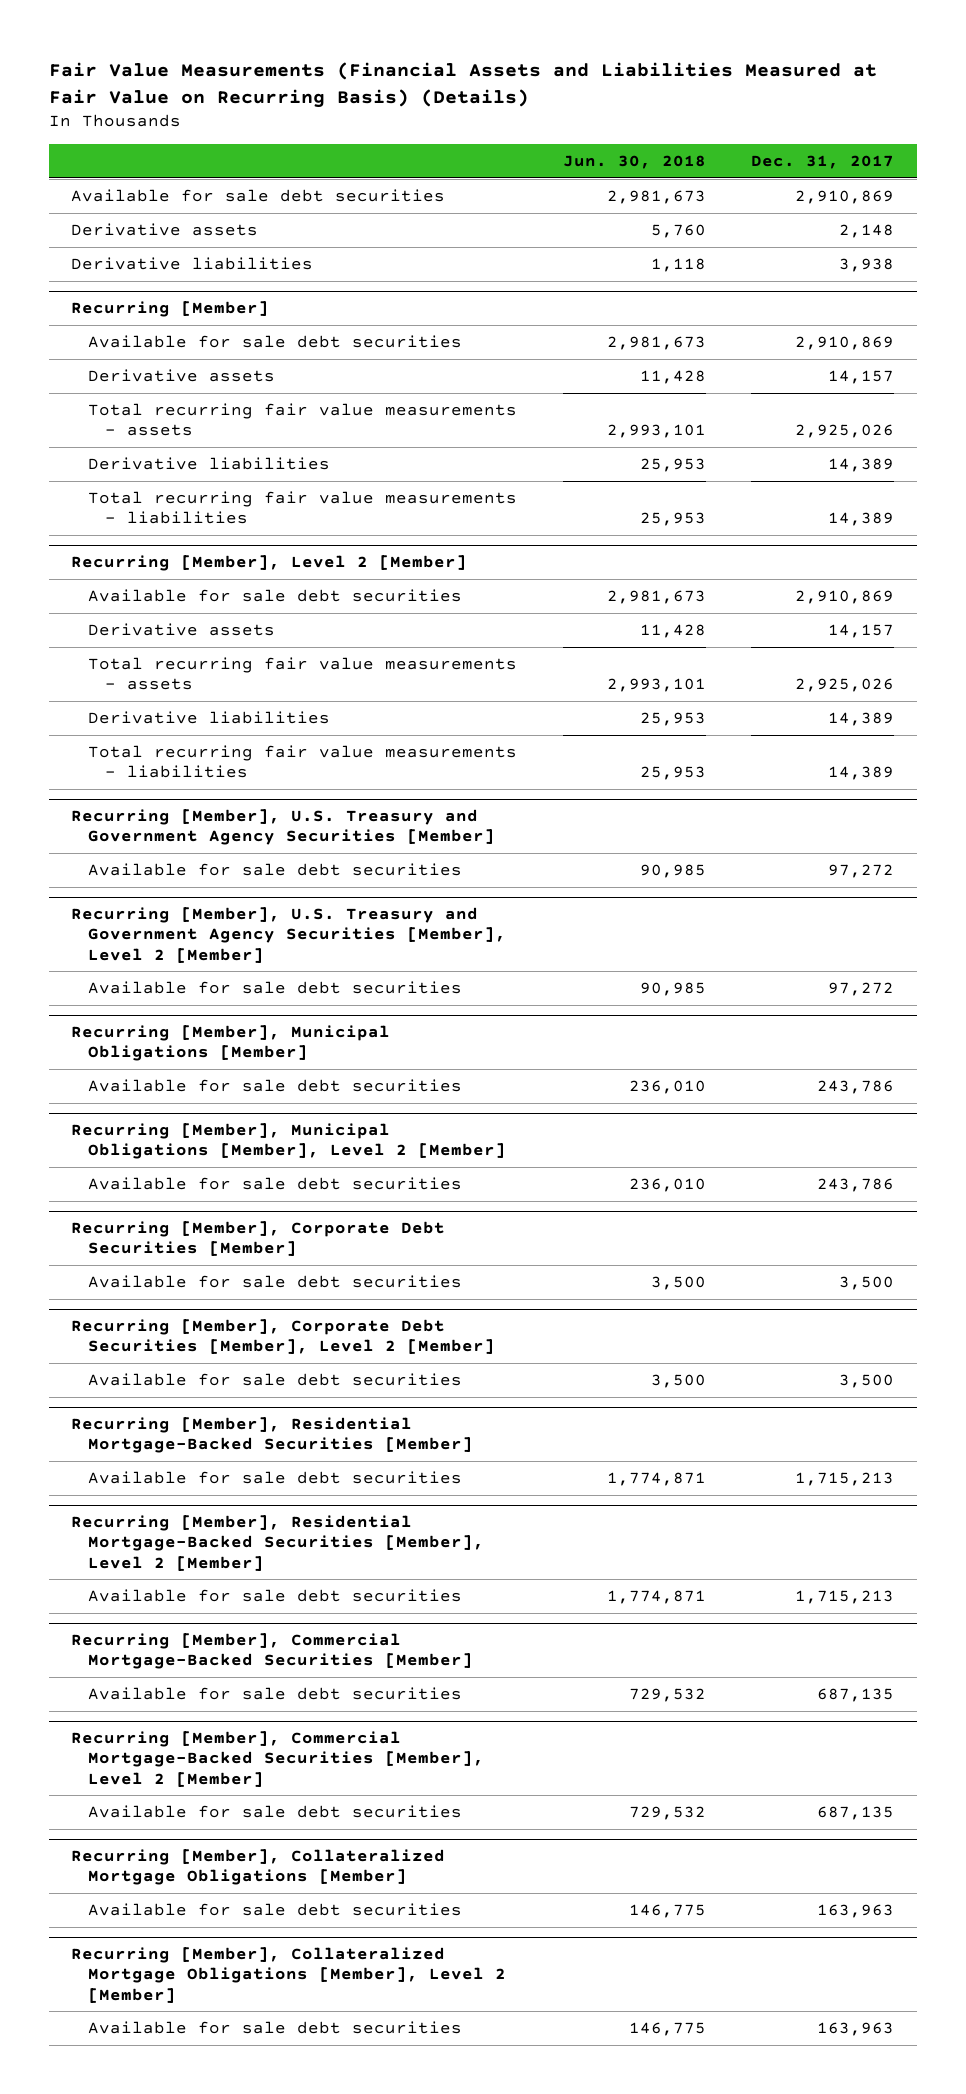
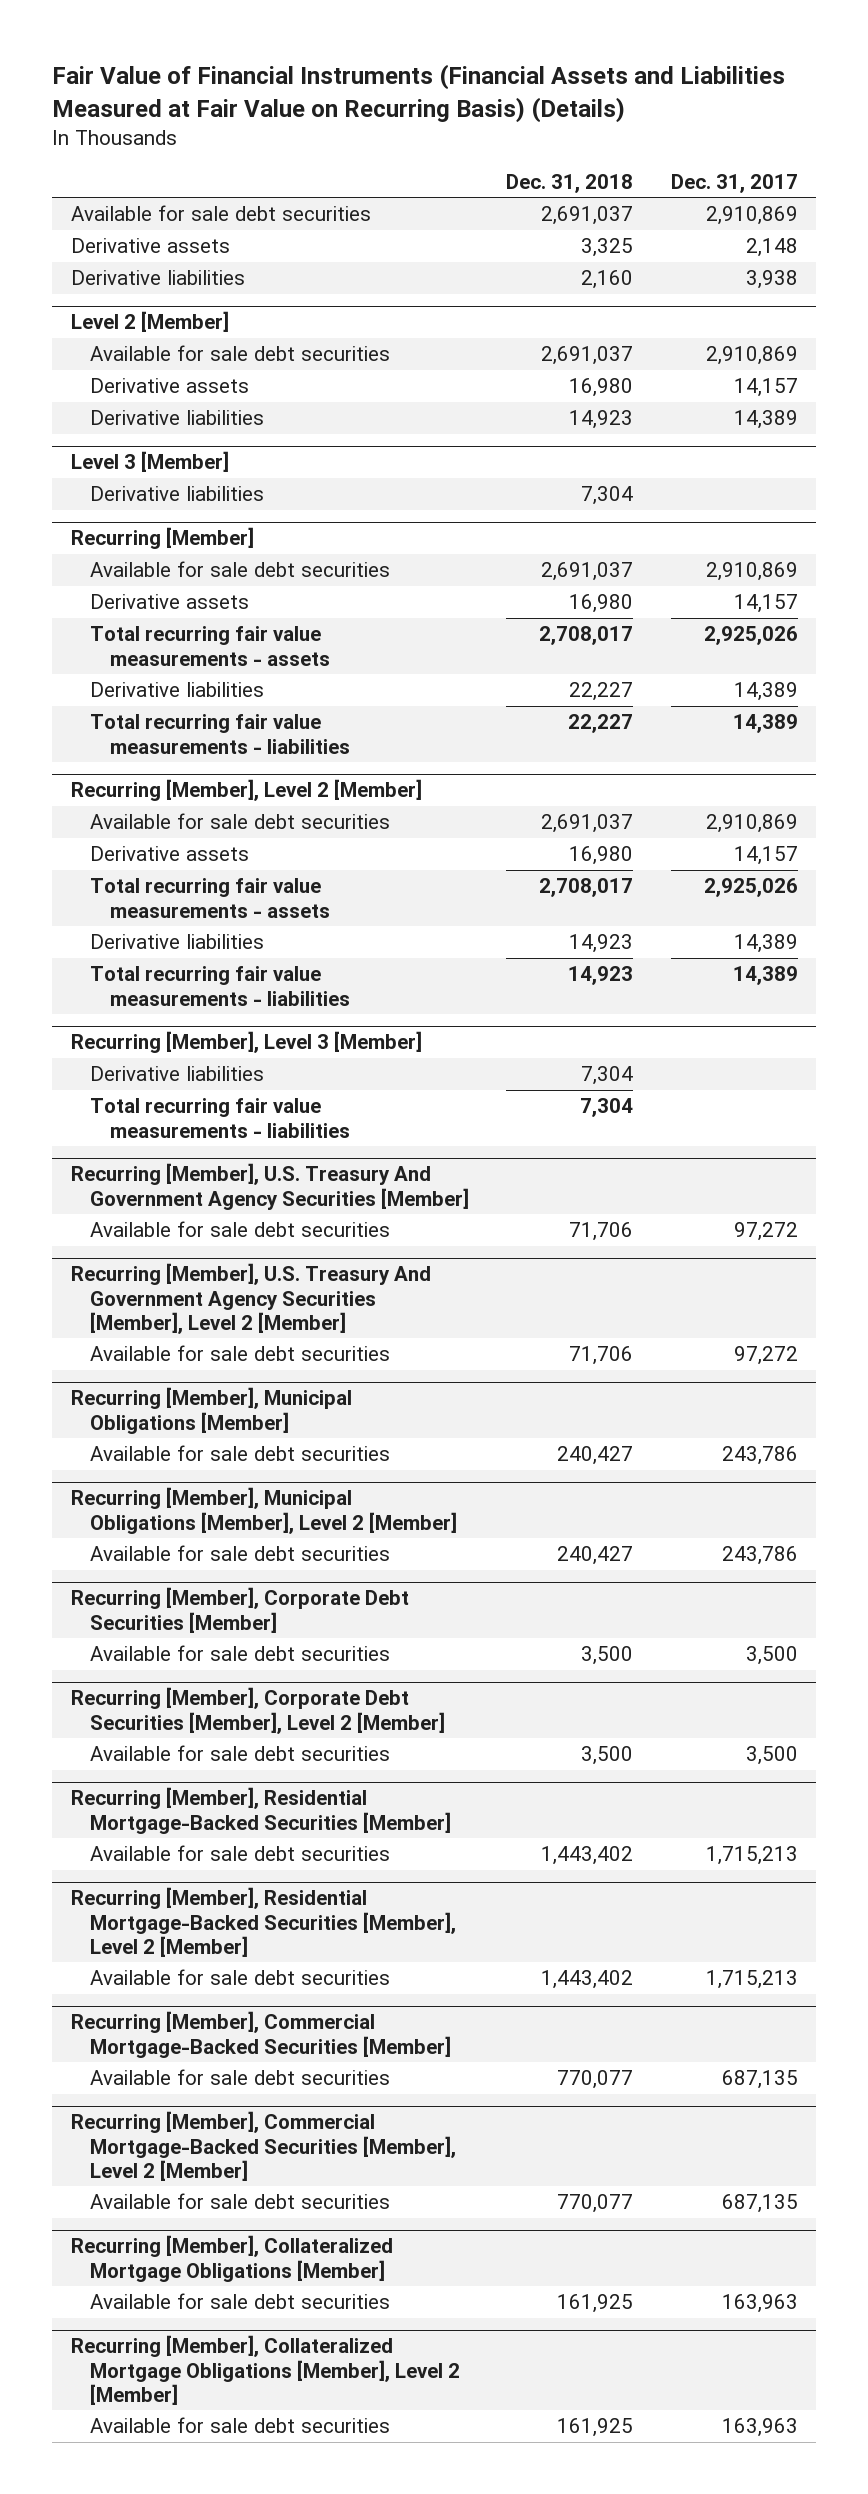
- Fair Value Measurements (Financial Assets and Liabilities Measured at Fair Value on Recurring Basis) (Details)
+ Fair Value of Financial Instruments (Financial Assets and Liabilities Measured at Fair Value on Recurring Basis) (Details)
- | Jun. 30, 2018 | Dec. 31, 2017
+ | Dec. 31, 2018 | Dec. 31, 2017
+ Level 2 [Member]
+ Available for sale debt securities | 2,691,037 | 2,910,869
+ Derivative assets | 16,980 | 14,157
+ Derivative liabilities | 14,923 | 14,389
+ Level 3 [Member]
+ Derivative liabilities | 7,304 |
- Recurring [Member], U.S. Treasury and Government Agency Securities [Member]
+ Recurring [Member], Level 3 [Member]
+ Derivative liabilities | 7,304 |
+ Total recurring fair value measurements - liabilities | 7,304 |
+ Recurring [Member], U.S. Treasury And Government Agency Securities [Member]
- Recurring [Member], U.S. Treasury and Government Agency Securities [Member], Level 2 [Member]
+ Recurring [Member], U.S. Treasury And Government Agency Securities [Member], Level 2 [Member]

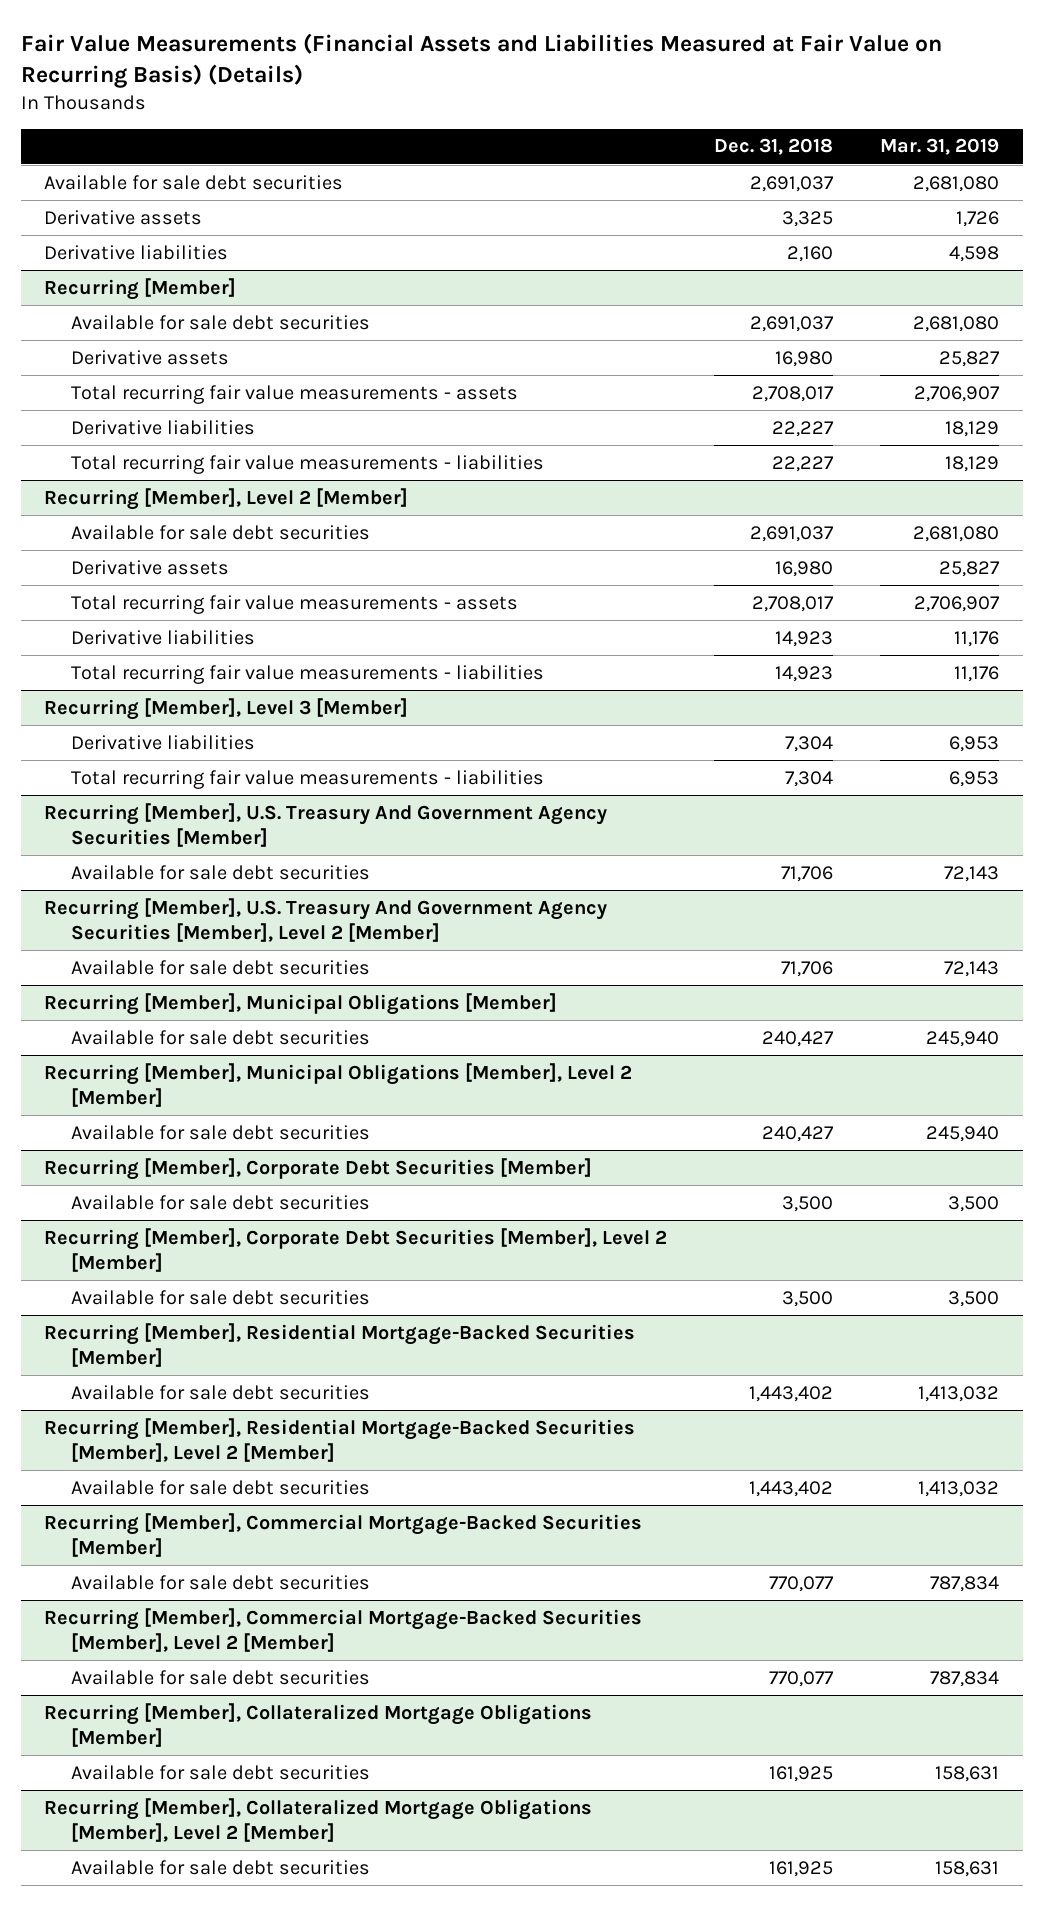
- Fair Value of Financial Instruments (Financial Assets and Liabilities Measured at Fair Value on Recurring Basis) (Details)
+ Fair Value Measurements (Financial Assets and Liabilities Measured at Fair Value on Recurring Basis) (Details)
- | Dec. 31, 2018 | Dec. 31, 2017
+ | Dec. 31, 2018 | Mar. 31, 2019
- Level 2 [Member]
- Available for sale debt securities | 2,691,037 | 2,910,869
- Derivative assets | 16,980 | 14,157
- Derivative liabilities | 14,923 | 14,389
- Level 3 [Member]
- Derivative liabilities | 7,304 |

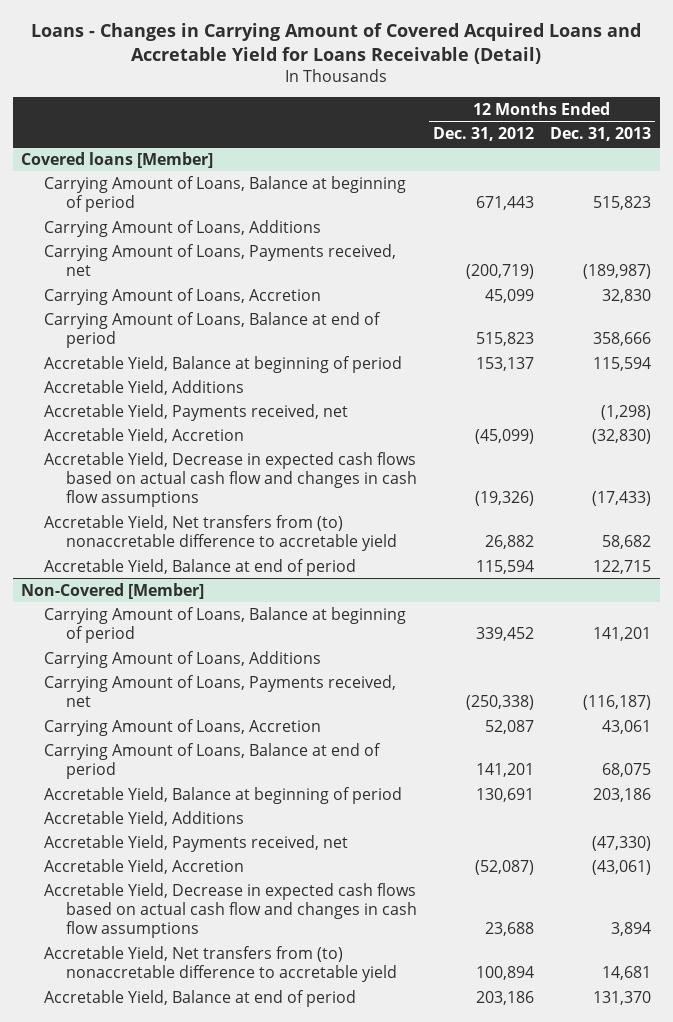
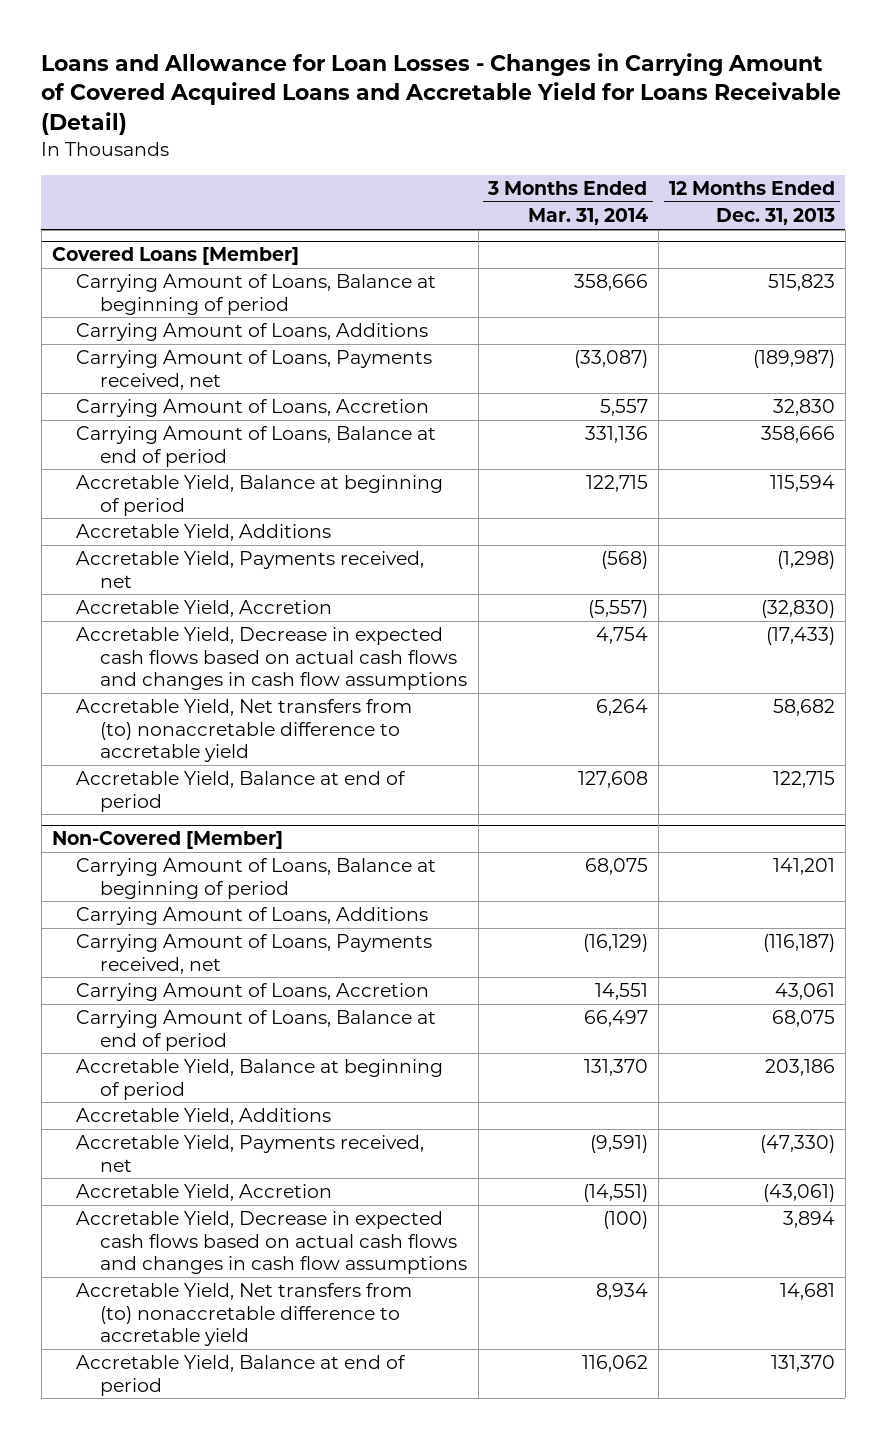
- Loans - Changes in Carrying Amount of Covered Acquired Loans and Accretable Yield for Loans Receivable (Detail)
+ Loans and Allowance for Loan Losses - Changes in Carrying Amount of Covered Acquired Loans and Accretable Yield for Loans Receivable (Detail)
- | 12 Months Ended Dec. 31, 2012 | 12 Months Ended Dec. 31, 2013
+ | 3 Months Ended Mar. 31, 2014 | 12 Months Ended Dec. 31, 2013
- Covered loans [Member]
+ Covered Loans [Member]
- Accretable Yield, Decrease in expected cash flows based on actual cash flow and changes in cash flow assumptions | (19,326) | (17,433)
+ Accretable Yield, Decrease in expected cash flows based on actual cash flows and changes in cash flow assumptions | 4,754 | (17,433)
@ Non-Covered [Member]
- Accretable Yield, Decrease in expected cash flows based on actual cash flow and changes in cash flow assumptions | 23,688 | 3,894
+ Accretable Yield, Decrease in expected cash flows based on actual cash flows and changes in cash flow assumptions | (100) | 3,894

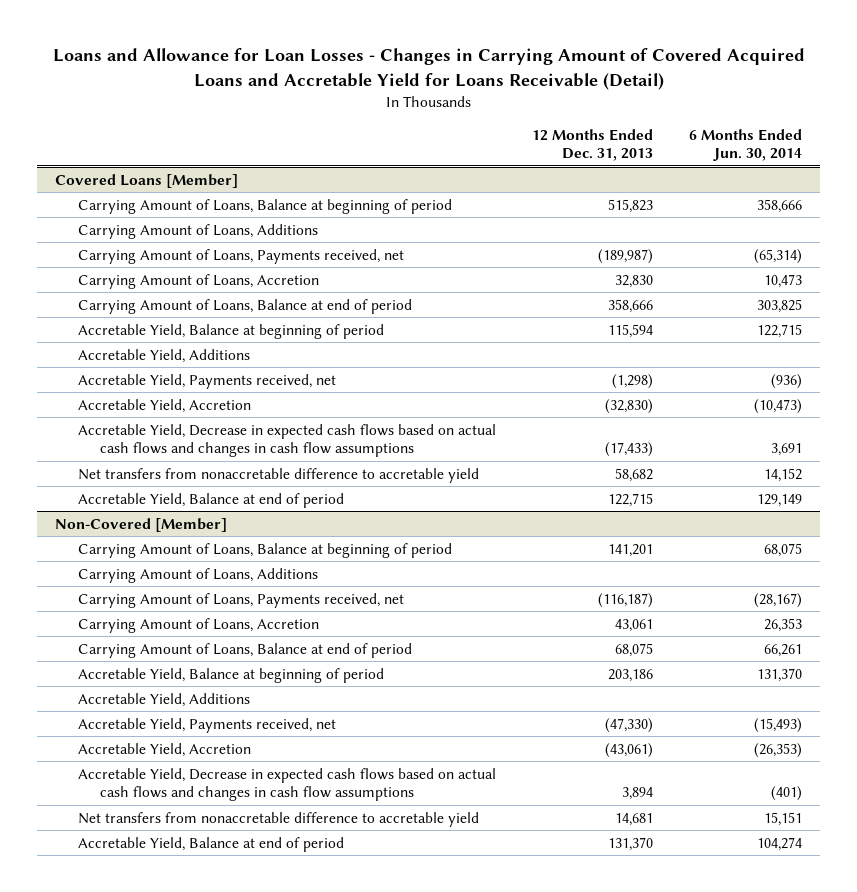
- | 3 Months Ended Mar. 31, 2014 | 12 Months Ended Dec. 31, 2013
+ | 12 Months Ended Dec. 31, 2013 | 6 Months Ended Jun. 30, 2014
@ Covered Loans [Member]
- Accretable Yield, Net transfers from (to) nonaccretable difference to accretable yield | 6,264 | 58,682
+ Net transfers from nonaccretable difference to accretable yield | 58,682 | 14,152
@ Non-Covered [Member]
- Accretable Yield, Net transfers from (to) nonaccretable difference to accretable yield | 8,934 | 14,681
+ Net transfers from nonaccretable difference to accretable yield | 14,681 | 15,151

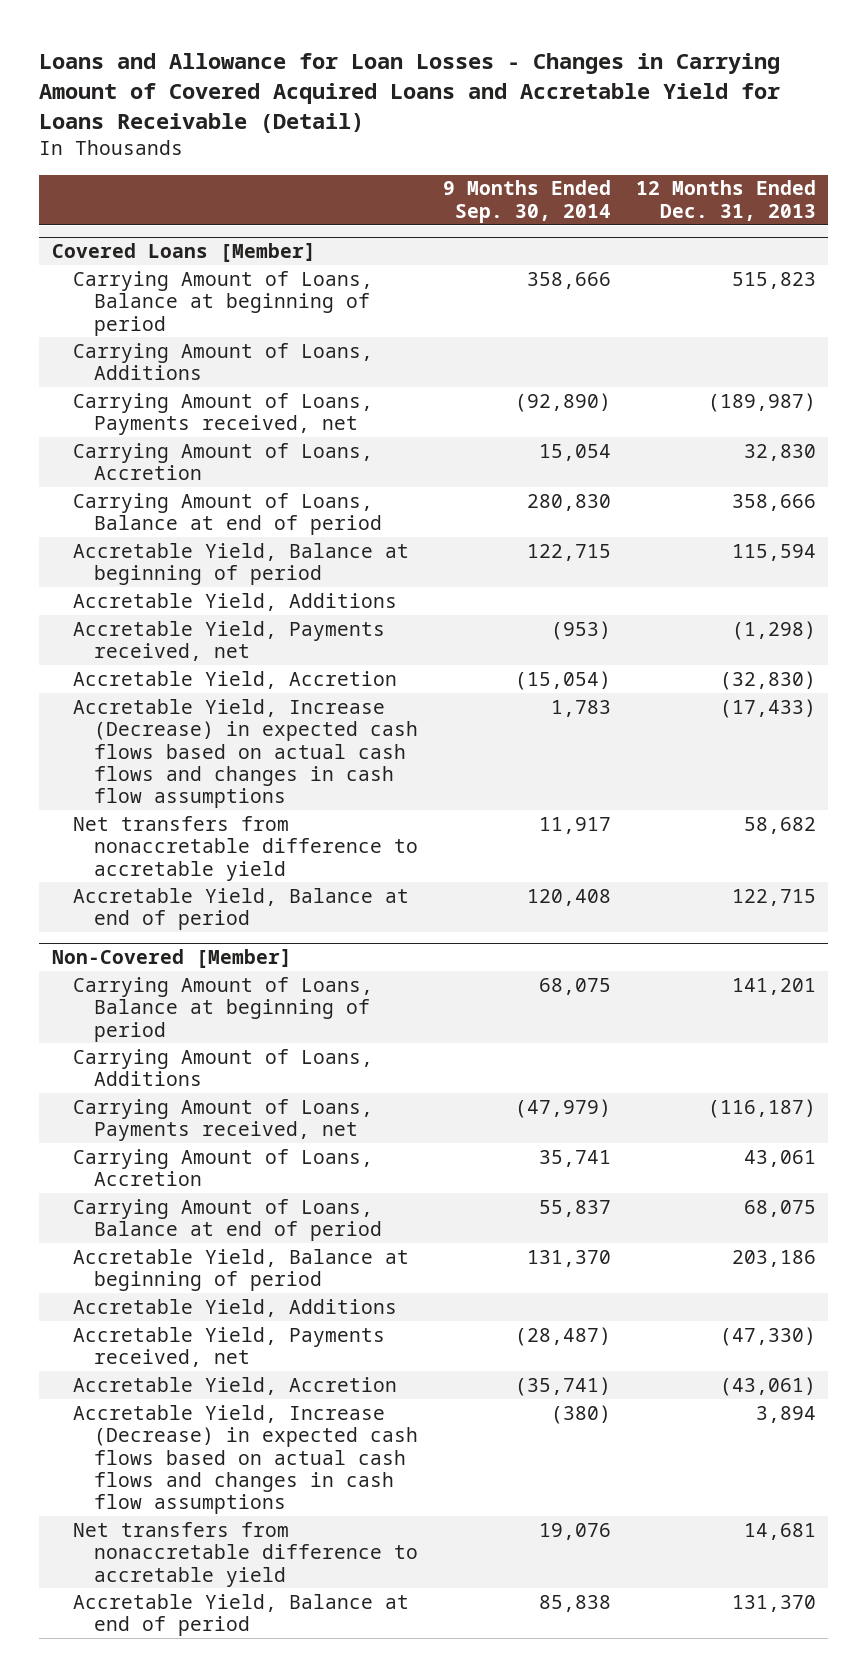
- | 12 Months Ended Dec. 31, 2013 | 6 Months Ended Jun. 30, 2014
+ | 9 Months Ended Sep. 30, 2014 | 12 Months Ended Dec. 31, 2013
@ Covered Loans [Member]
- Accretable Yield, Decrease in expected cash flows based on actual cash flows and changes in cash flow assumptions | (17,433) | 3,691
+ Accretable Yield, Increase (Decrease) in expected cash flows based on actual cash flows and changes in cash flow assumptions | 1,783 | (17,433)
@ Non-Covered [Member]
- Accretable Yield, Decrease in expected cash flows based on actual cash flows and changes in cash flow assumptions | 3,894 | (401)
+ Accretable Yield, Increase (Decrease) in expected cash flows based on actual cash flows and changes in cash flow assumptions | (380) | 3,894

